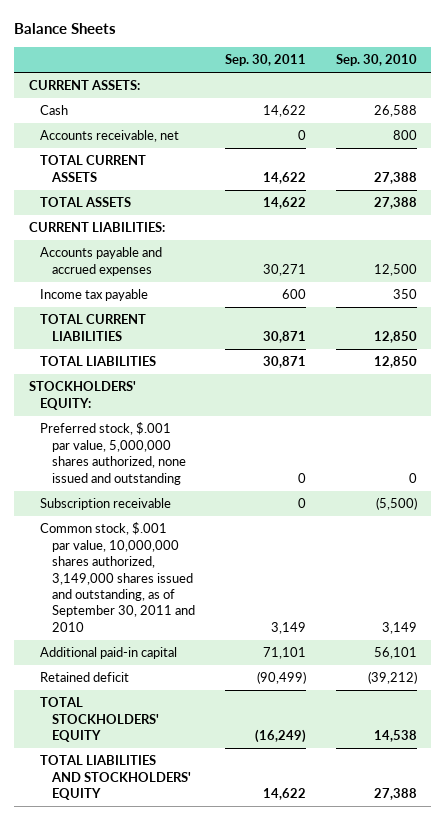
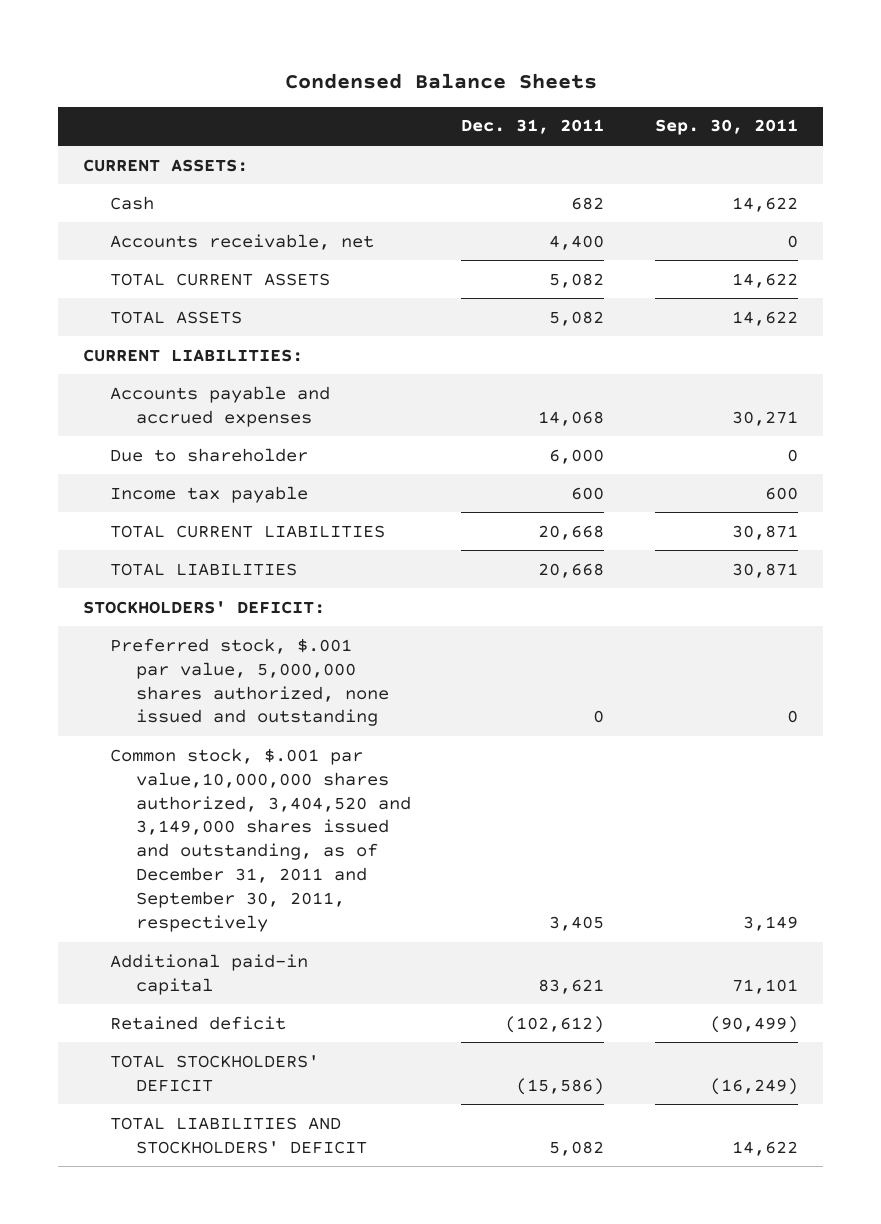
- Balance Sheets
+ Condensed Balance Sheets
- | Sep. 30, 2011 | Sep. 30, 2010
+ | Dec. 31, 2011 | Sep. 30, 2011
+ Due to shareholder | 6,000 | 0
- STOCKHOLDERS' EQUITY:
+ STOCKHOLDERS' DEFICIT:
- Subscription receivable | 0 | (5,500)
- Common stock, $.001 par value, 10,000,000 shares authorized, 3,149,000 shares issued and outstanding, as of September 30, 2011 and 2010 | 3,149 | 3,149
+ Common stock, $.001 par value,10,000,000 shares authorized, 3,404,520 and 3,149,000 shares issued and outstanding, as of December 31, 2011 and September 30, 2011, respectively | 3,405 | 3,149
- TOTAL STOCKHOLDERS' EQUITY | (16,249) | 14,538
- TOTAL LIABILITIES AND STOCKHOLDERS' EQUITY | 14,622 | 27,388
+ TOTAL STOCKHOLDERS' DEFICIT | (15,586) | (16,249)
+ TOTAL LIABILITIES AND STOCKHOLDERS' DEFICIT | 5,082 | 14,622

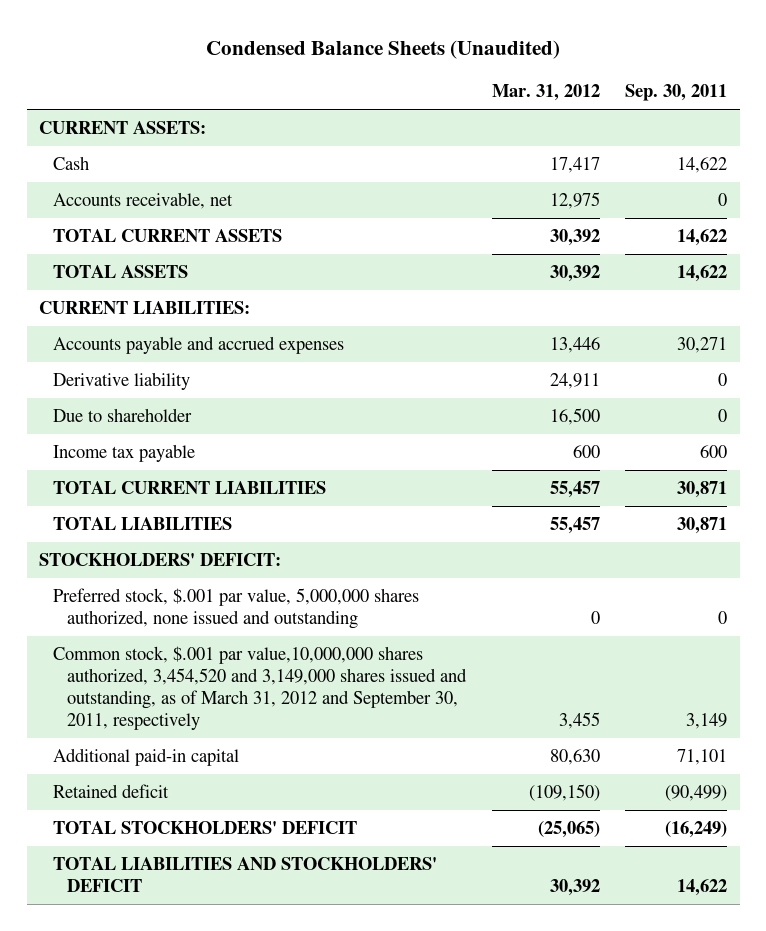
- Condensed Balance Sheets
+ Condensed Balance Sheets (Unaudited)
- | Dec. 31, 2011 | Sep. 30, 2011
+ | Mar. 31, 2012 | Sep. 30, 2011
+ Derivative liability | 24,911 | 0
- Common stock, $.001 par value,10,000,000 shares authorized, 3,404,520 and 3,149,000 shares issued and outstanding, as of December 31, 2011 and September 30, 2011, respectively | 3,405 | 3,149
+ Common stock, $.001 par value,10,000,000 shares authorized, 3,454,520 and 3,149,000 shares issued and outstanding, as of March 31, 2012 and September 30, 2011, respectively | 3,455 | 3,149

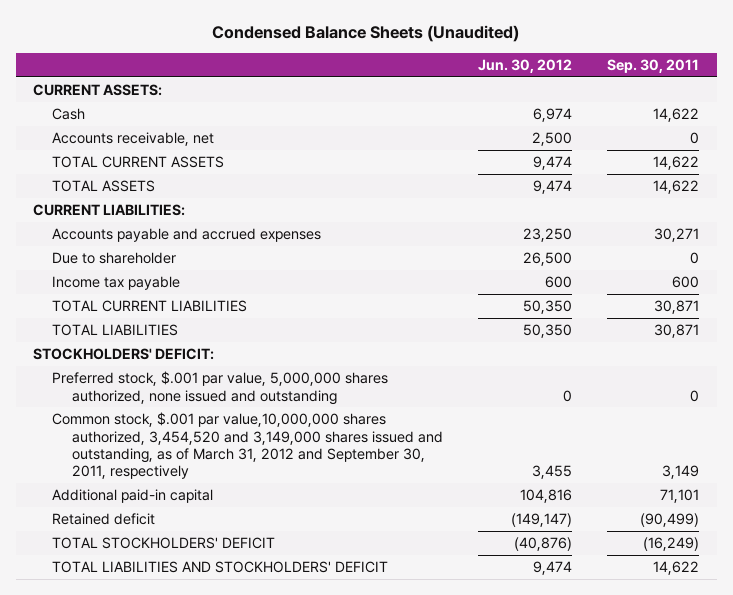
- | Mar. 31, 2012 | Sep. 30, 2011
+ | Jun. 30, 2012 | Sep. 30, 2011
- Derivative liability | 24,911 | 0

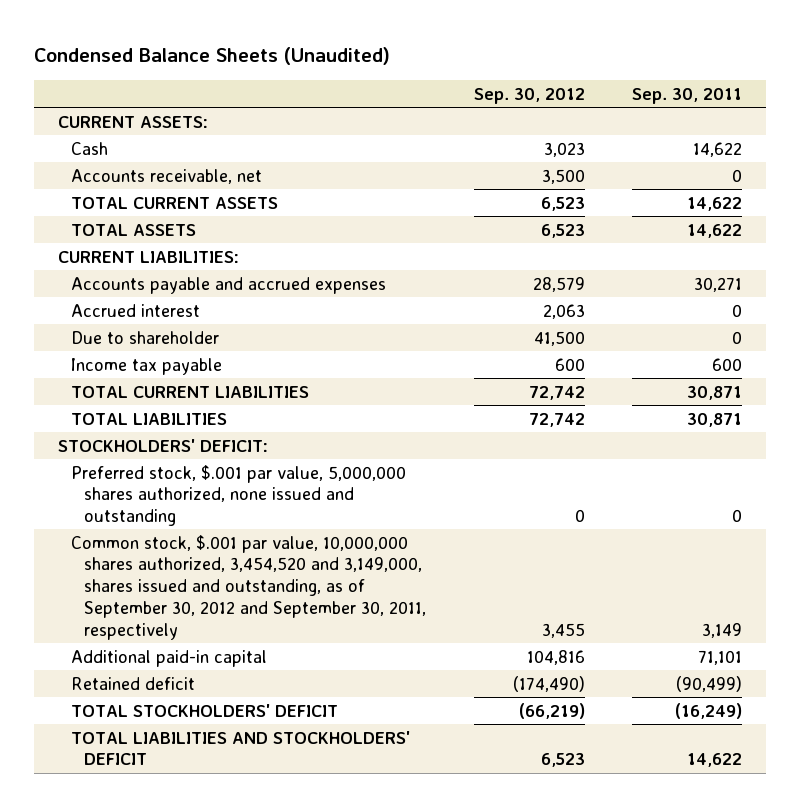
- | Jun. 30, 2012 | Sep. 30, 2011
+ | Sep. 30, 2012 | Sep. 30, 2011
+ Accrued interest | 2,063 | 0
- Common stock, $.001 par value,10,000,000 shares authorized, 3,454,520 and 3,149,000 shares issued and outstanding, as of March 31, 2012 and September 30, 2011, respectively | 3,455 | 3,149
+ Common stock, $.001 par value, 10,000,000 shares authorized, 3,454,520 and 3,149,000, shares issued and outstanding, as of September 30, 2012 and September 30, 2011, respectively | 3,455 | 3,149

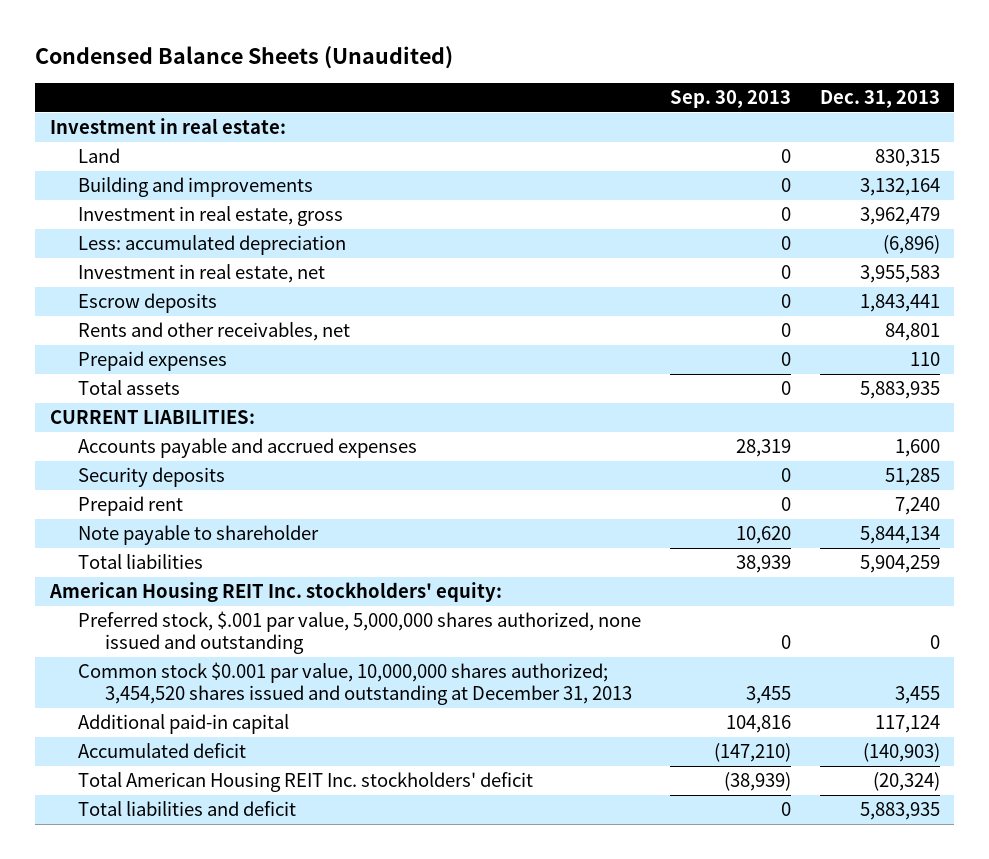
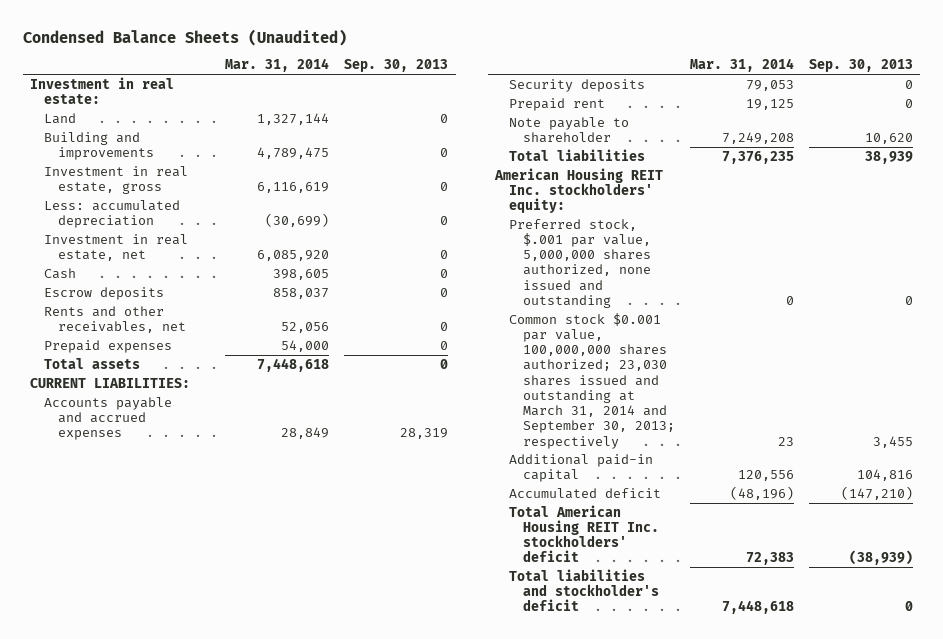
- | Sep. 30, 2013 | Dec. 31, 2013
+ | Mar. 31, 2014 | Sep. 30, 2013
+ Cash | 398,605 | 0
- Common stock $0.001 par value, 10,000,000 shares authorized; 3,454,520 shares issued and outstanding at December 31, 2013 | 3,455 | 3,455
+ Common stock $0.001 par value, 100,000,000 shares authorized; 23,030 shares issued and outstanding at March 31, 2014 and September 30, 2013; respectively | 23 | 3,455
- Total liabilities and deficit | 0 | 5,883,935
+ Total liabilities and stockholder's deficit | 7,448,618 | 0

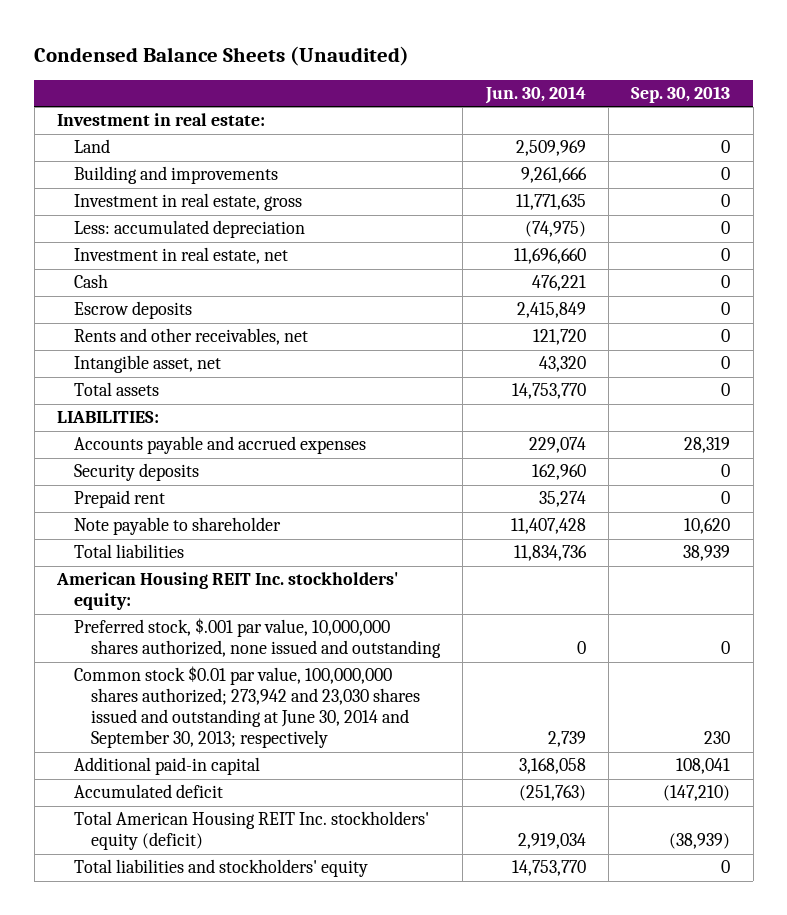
- | Mar. 31, 2014 | Sep. 30, 2013
+ | Jun. 30, 2014 | Sep. 30, 2013
- Prepaid expenses | 54,000 | 0
+ Intangible asset, net | 43,320 | 0
- CURRENT LIABILITIES:
+ LIABILITIES:
- Preferred stock, $.001 par value, 5,000,000 shares authorized, none issued and outstanding | 0 | 0
- Common stock $0.001 par value, 100,000,000 shares authorized; 23,030 shares issued and outstanding at March 31, 2014 and September 30, 2013; respectively | 23 | 3,455
- Additional paid-in capital | 120,556 | 104,816
+ Preferred stock, $.001 par value, 10,000,000 shares authorized, none issued and outstanding | 0 | 0
+ Common stock $0.01 par value, 100,000,000 shares authorized; 273,942 and 23,030 shares issued and outstanding at June 30, 2014 and September 30, 2013; respectively | 2,739 | 230
+ Additional paid-in capital | 3,168,058 | 108,041
- Total American Housing REIT Inc. stockholders' deficit | 72,383 | (38,939)
- Total liabilities and stockholder's deficit | 7,448,618 | 0
+ Total American Housing REIT Inc. stockholders' equity (deficit) | 2,919,034 | (38,939)
+ Total liabilities and stockholders' equity | 14,753,770 | 0

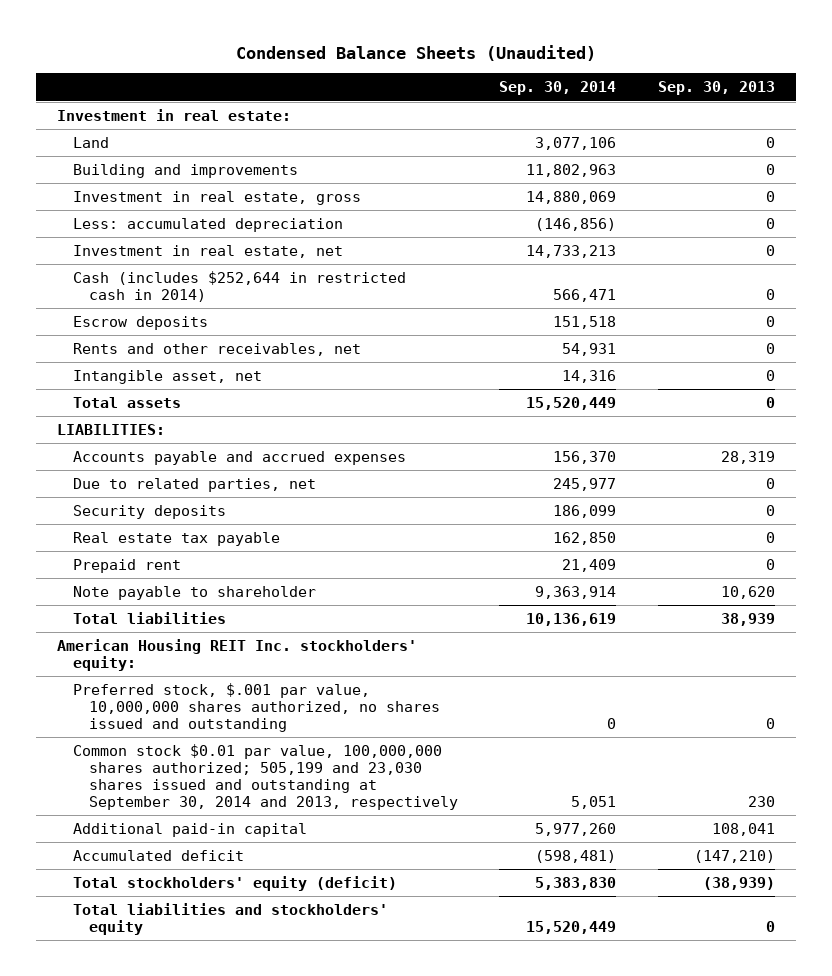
- | Jun. 30, 2014 | Sep. 30, 2013
+ | Sep. 30, 2014 | Sep. 30, 2013
- Cash | 476,221 | 0
+ Cash (includes $252,644 in restricted cash in 2014) | 566,471 | 0
+ Due to related parties, net | 245,977 | 0
+ Real estate tax payable | 162,850 | 0
- Preferred stock, $.001 par value, 10,000,000 shares authorized, none issued and outstanding | 0 | 0
- Common stock $0.01 par value, 100,000,000 shares authorized; 273,942 and 23,030 shares issued and outstanding at June 30, 2014 and September 30, 2013; respectively | 2,739 | 230
+ Preferred stock, $.001 par value, 10,000,000 shares authorized, no shares issued and outstanding | 0 | 0
+ Common stock $0.01 par value, 100,000,000 shares authorized; 505,199 and 23,030 shares issued and outstanding at September 30, 2014 and 2013, respectively | 5,051 | 230
- Total American Housing REIT Inc. stockholders' equity (deficit) | 2,919,034 | (38,939)
+ Total stockholders' equity (deficit) | 5,383,830 | (38,939)

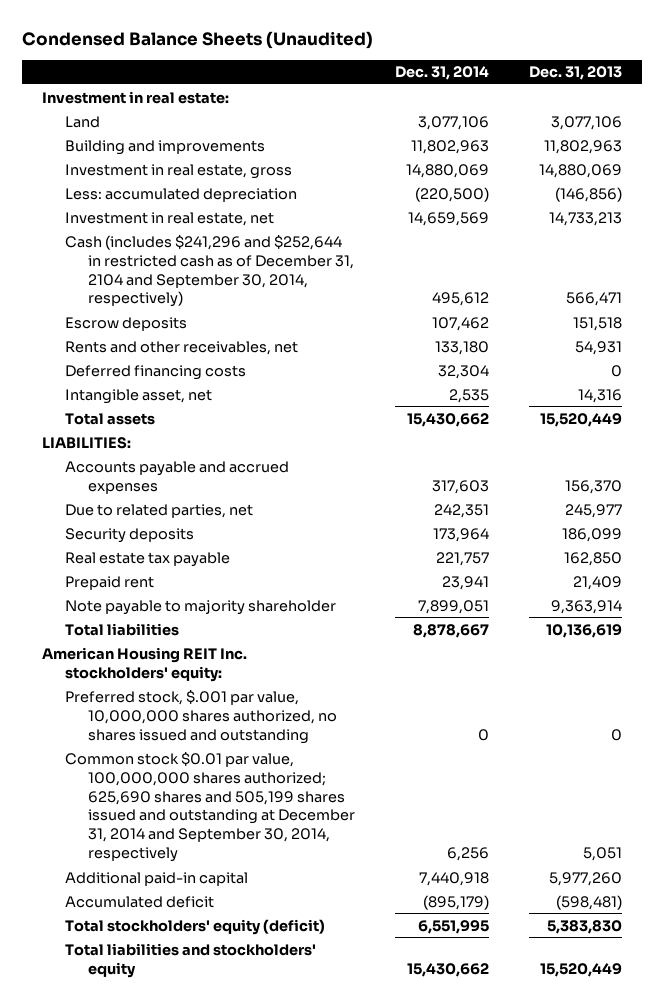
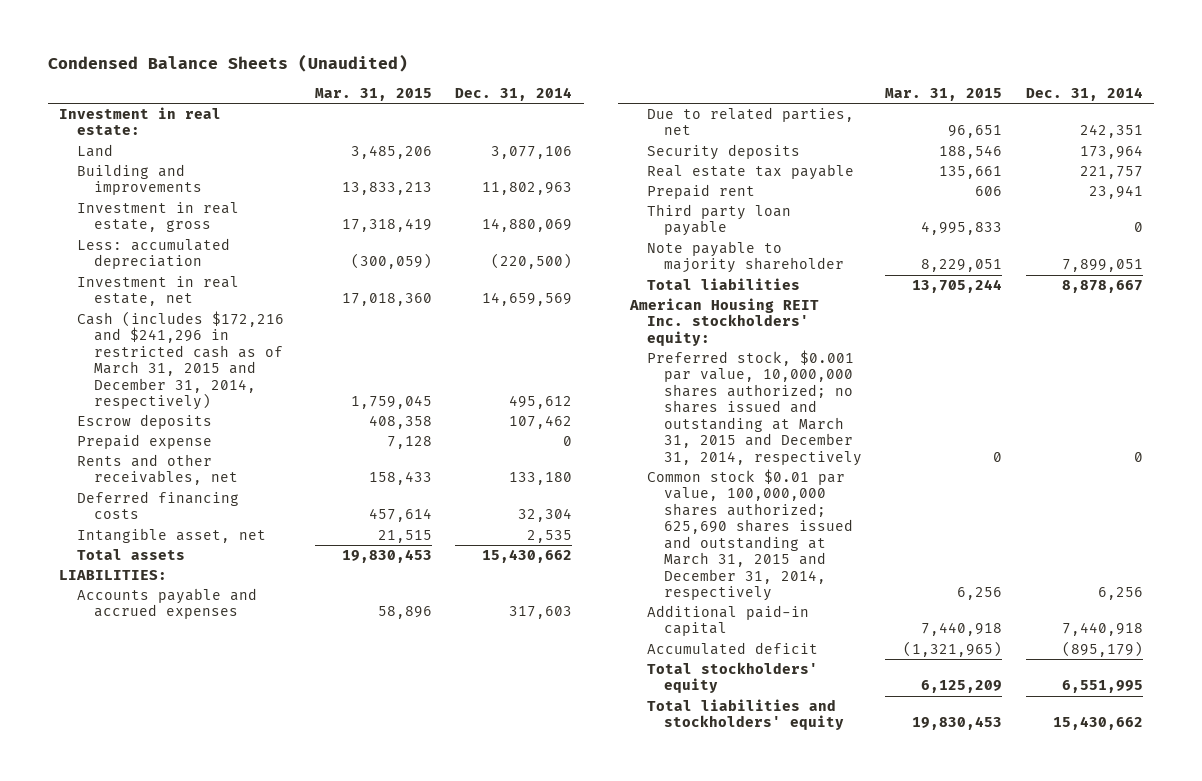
- | Dec. 31, 2014 | Dec. 31, 2013
+ | Mar. 31, 2015 | Dec. 31, 2014
- Cash (includes $241,296 and $252,644 in restricted cash as of December 31, 2104 and September 30, 2014, respectively) | 495,612 | 566,471
+ Cash (includes $172,216 and $241,296 in restricted cash as of March 31, 2015 and December 31, 2014, respectively) | 1,759,045 | 495,612
+ Prepaid expense | 7,128 | 0
+ Third party loan payable | 4,995,833 | 0
- Preferred stock, $.001 par value, 10,000,000 shares authorized, no shares issued and outstanding | 0 | 0
- Common stock $0.01 par value, 100,000,000 shares authorized; 625,690 shares and 505,199 shares issued and outstanding at December 31, 2014 and September 30, 2014, respectively | 6,256 | 5,051
+ Preferred stock, $0.001 par value, 10,000,000 shares authorized; no shares issued and outstanding at March 31, 2015 and December 31, 2014, respectively | 0 | 0
+ Common stock $0.01 par value, 100,000,000 shares authorized; 625,690 shares issued and outstanding at March 31, 2015 and December 31, 2014, respectively | 6,256 | 6,256
- Total stockholders' equity (deficit) | 6,551,995 | 5,383,830
+ Total stockholders' equity | 6,125,209 | 6,551,995

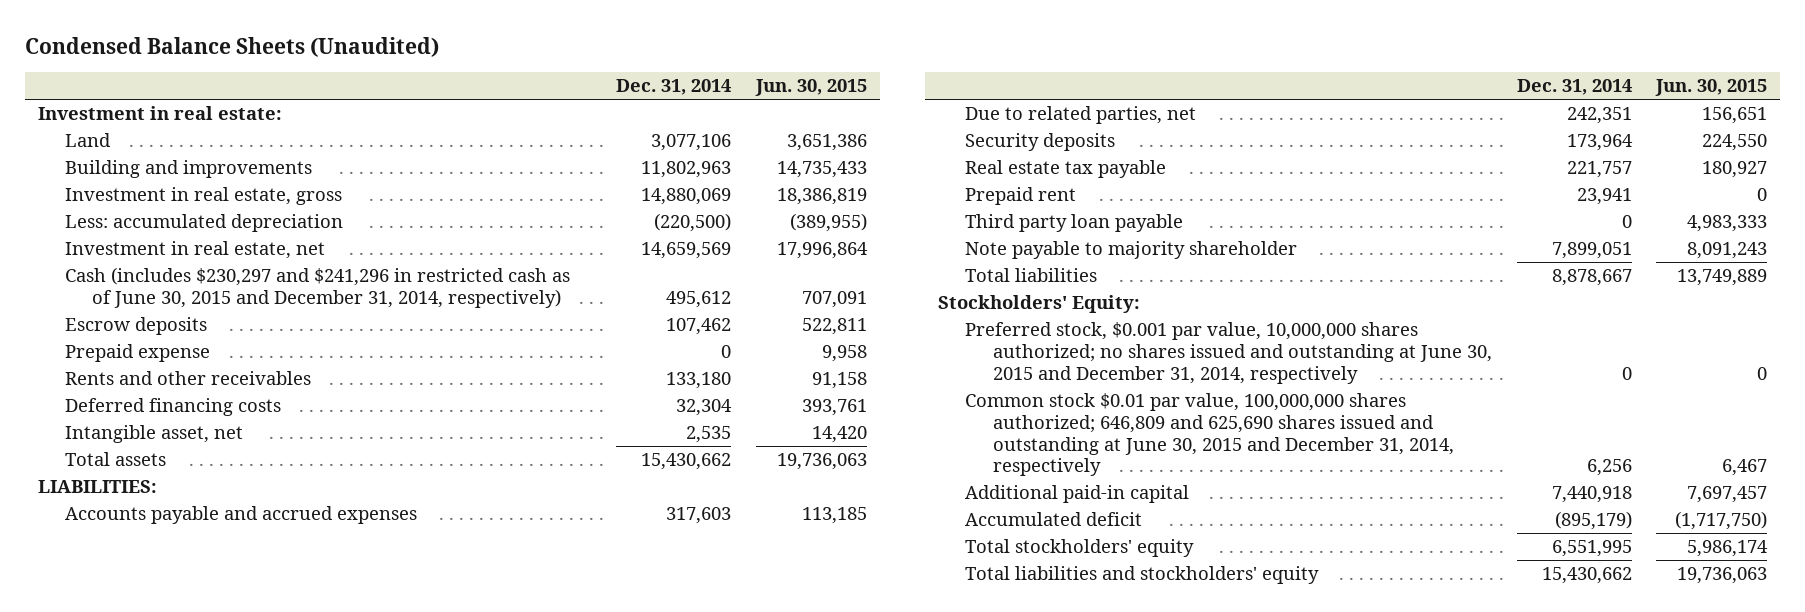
- | Mar. 31, 2015 | Dec. 31, 2014
+ | Dec. 31, 2014 | Jun. 30, 2015
- Cash (includes $172,216 and $241,296 in restricted cash as of March 31, 2015 and December 31, 2014, respectively) | 1,759,045 | 495,612
+ Cash (includes $230,297 and $241,296 in restricted cash as of June 30, 2015 and December 31, 2014, respectively) | 495,612 | 707,091
- Rents and other receivables, net | 158,433 | 133,180
+ Rents and other receivables | 133,180 | 91,158
- American Housing REIT Inc. stockholders' equity:
- Preferred stock, $0.001 par value, 10,000,000 shares authorized; no shares issued and outstanding at March 31, 2015 and December 31, 2014, respectively | 0 | 0
- Common stock $0.01 par value, 100,000,000 shares authorized; 625,690 shares issued and outstanding at March 31, 2015 and December 31, 2014, respectively | 6,256 | 6,256
+ Stockholders' Equity:
+ Preferred stock, $0.001 par value, 10,000,000 shares authorized; no shares issued and outstanding at June 30, 2015 and December 31, 2014, respectively | 0 | 0
+ Common stock $0.01 par value, 100,000,000 shares authorized; 646,809 and 625,690 shares issued and outstanding at June 30, 2015 and December 31, 2014, respectively | 6,256 | 6,467

